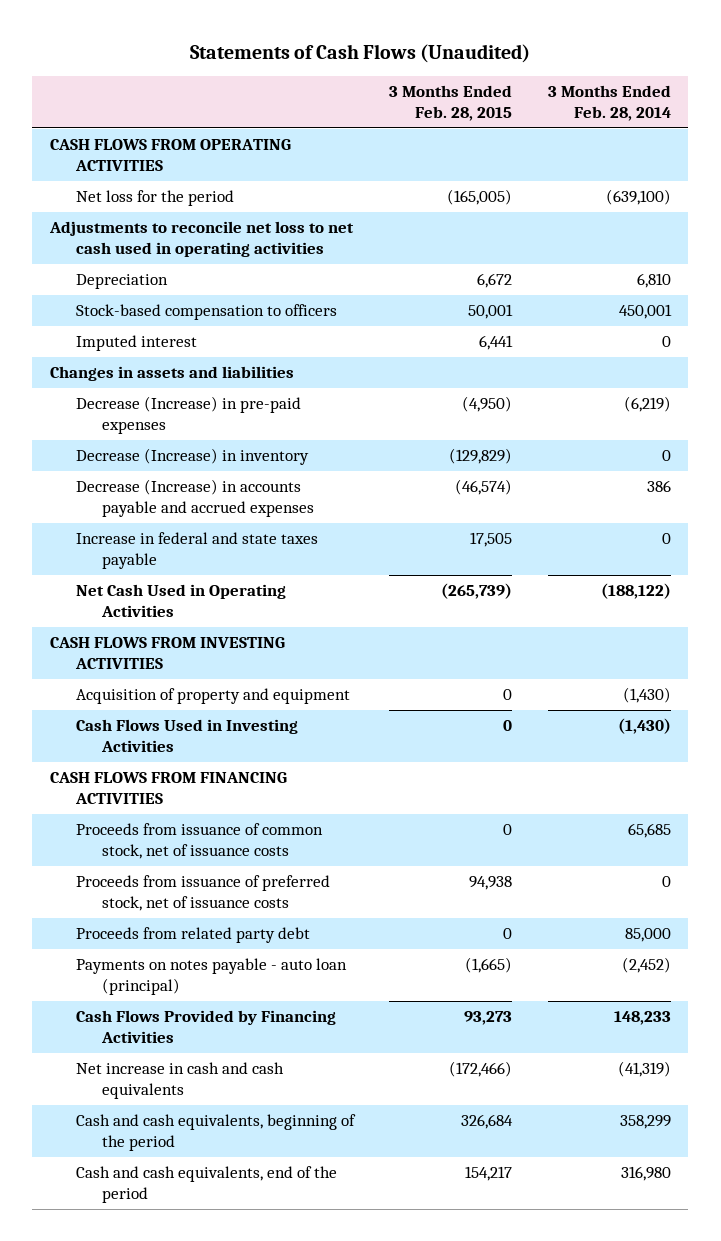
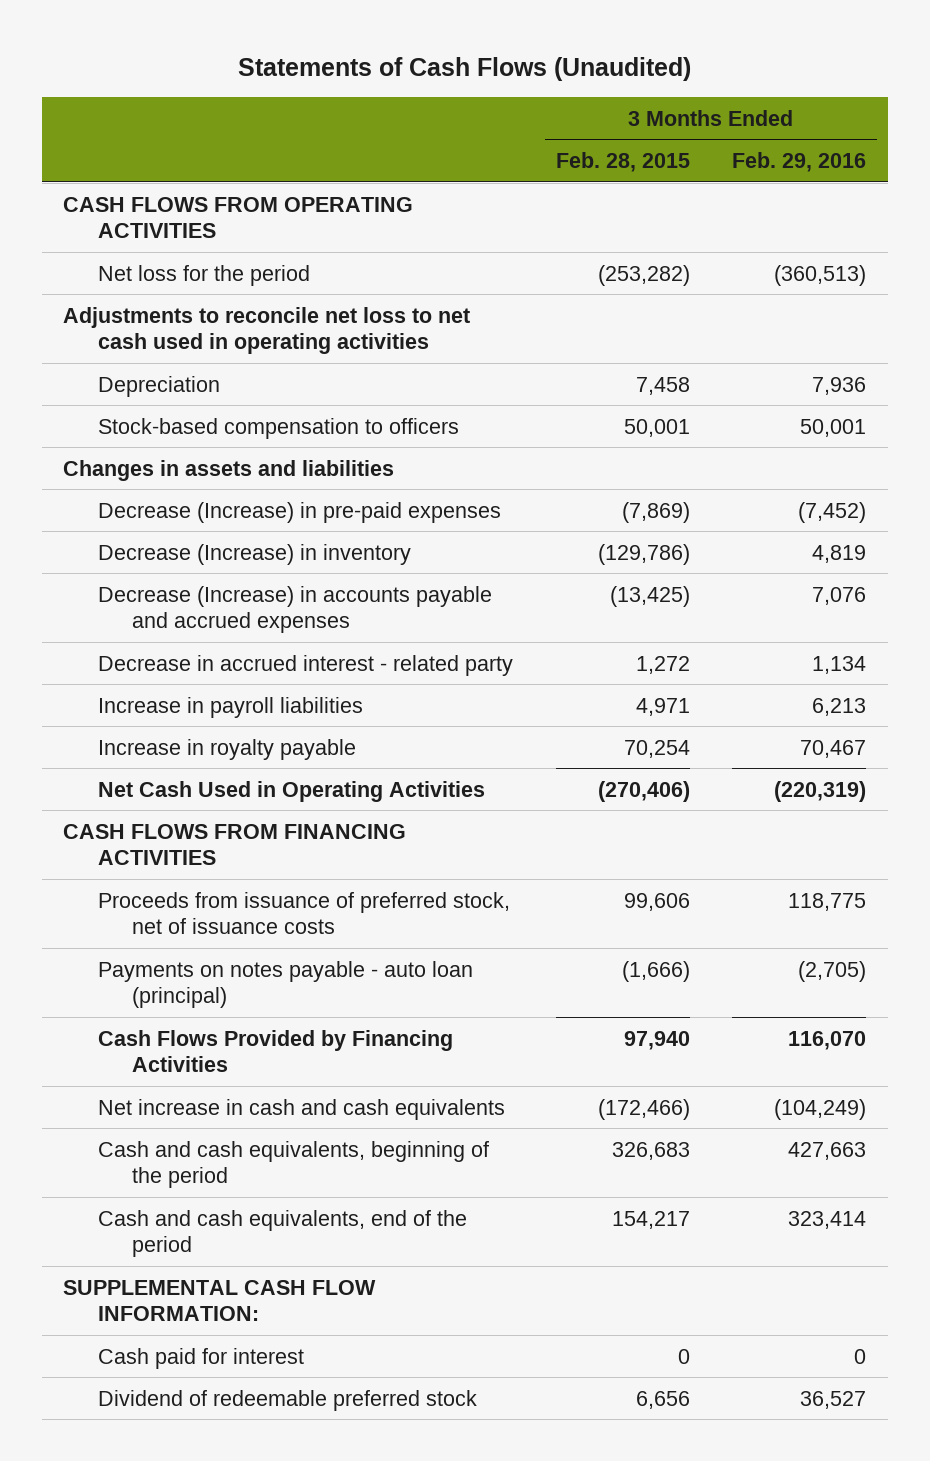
- | 3 Months Ended Feb. 28, 2015 | 3 Months Ended Feb. 28, 2014
+ | 3 Months Ended Feb. 28, 2015 | 3 Months Ended Feb. 29, 2016
- Net loss for the period | (165,005) | (639,100)
+ Net loss for the period | (253,282) | (360,513)
- Depreciation | 6,672 | 6,810
+ Depreciation | 7,458 | 7,936
- Imputed interest | 6,441 | 0
- Decrease (Increase) in pre-paid expenses | (4,950) | (6,219)
- Decrease (Increase) in inventory | (129,829) | 0
- Decrease (Increase) in accounts payable and accrued expenses | (46,574) | 386
- Increase in federal and state taxes payable | 17,505 | 0
- Net Cash Used in Operating Activities | (265,739) | (188,122)
- CASH FLOWS FROM INVESTING ACTIVITIES
- Acquisition of property and equipment | 0 | (1,430)
- Cash Flows Used in Investing Activities | 0 | (1,430)
+ Decrease (Increase) in pre-paid expenses | (7,869) | (7,452)
+ Decrease (Increase) in inventory | (129,786) | 4,819
+ Decrease (Increase) in accounts payable and accrued expenses | (13,425) | 7,076
+ Decrease in accrued interest - related party | 1,272 | 1,134
+ Increase in payroll liabilities | 4,971 | 6,213
+ Increase in royalty payable | 70,254 | 70,467
+ Net Cash Used in Operating Activities | (270,406) | (220,319)
- Proceeds from issuance of common stock, net of issuance costs | 0 | 65,685
- Proceeds from issuance of preferred stock, net of issuance costs | 94,938 | 0
- Proceeds from related party debt | 0 | 85,000
- Payments on notes payable - auto loan (principal) | (1,665) | (2,452)
- Cash Flows Provided by Financing Activities | 93,273 | 148,233
+ Proceeds from issuance of preferred stock, net of issuance costs | 99,606 | 118,775
+ Payments on notes payable - auto loan (principal) | (1,666) | (2,705)
+ Cash Flows Provided by Financing Activities | 97,940 | 116,070
- Cash and cash equivalents, beginning of the period | 326,684 | 358,299
+ Cash and cash equivalents, beginning of the period | 326,683 | 427,663
+ SUPPLEMENTAL CASH FLOW INFORMATION:
+ Cash paid for interest | 0 | 0
+ Dividend of redeemable preferred stock | 6,656 | 36,527

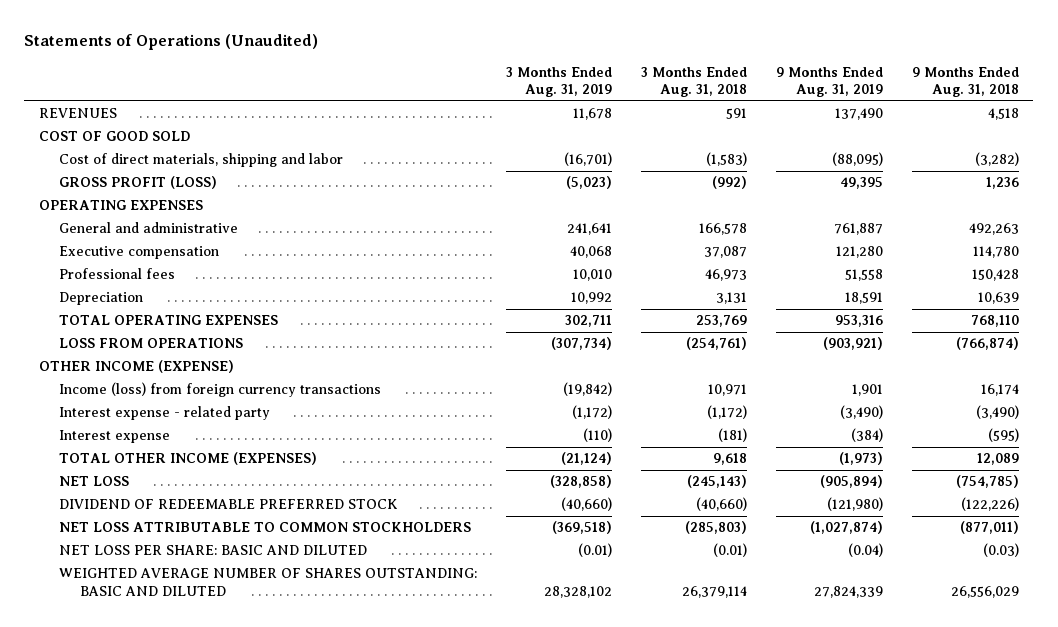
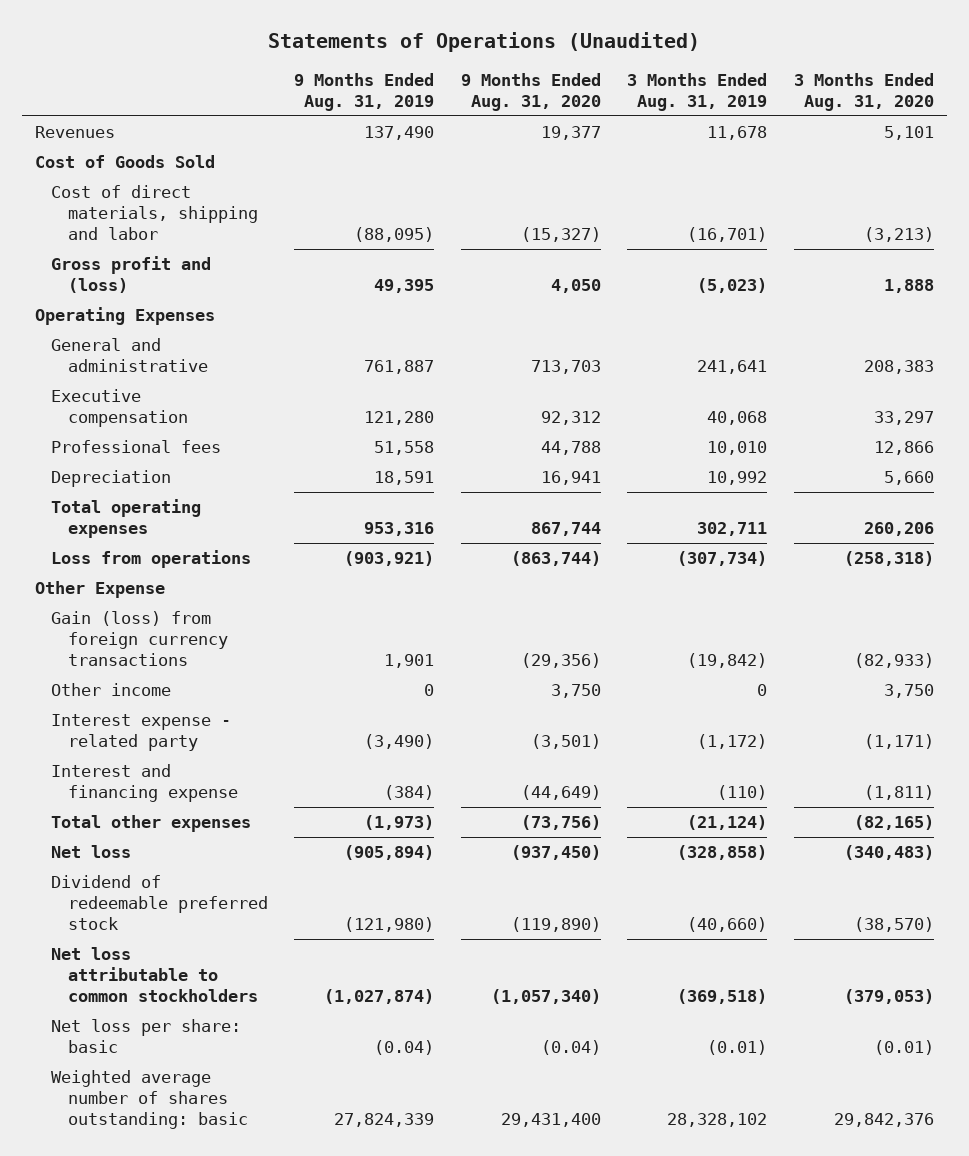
- | 3 Months Ended Aug. 31, 2019 | 3 Months Ended Aug. 31, 2018 | 9 Months Ended Aug. 31, 2019 | 9 Months Ended Aug. 31, 2018
+ | 9 Months Ended Aug. 31, 2019 | 9 Months Ended Aug. 31, 2020 | 3 Months Ended Aug. 31, 2019 | 3 Months Ended Aug. 31, 2020
- REVENUES | 11,678 | 591 | 137,490 | 4,518
- COST OF GOOD SOLD
+ Revenues | 137,490 | 19,377 | 11,678 | 5,101
+ Cost of Goods Sold
- GROSS PROFIT (LOSS) | (5,023) | (992) | 49,395 | 1,236
- OPERATING EXPENSES
+ Gross profit and (loss) | 49,395 | 4,050 | (5,023) | 1,888
+ Operating Expenses
- TOTAL OPERATING EXPENSES | 302,711 | 253,769 | 953,316 | 768,110
- LOSS FROM OPERATIONS | (307,734) | (254,761) | (903,921) | (766,874)
- OTHER INCOME (EXPENSE)
- Income (loss) from foreign currency transactions | (19,842) | 10,971 | 1,901 | 16,174
+ Total operating expenses | 953,316 | 867,744 | 302,711 | 260,206
+ Loss from operations | (903,921) | (863,744) | (307,734) | (258,318)
+ Other Expense
+ Gain (loss) from foreign currency transactions | 1,901 | (29,356) | (19,842) | (82,933)
+ Other income | 0 | 3,750 | 0 | 3,750
- Interest expense | (110) | (181) | (384) | (595)
- TOTAL OTHER INCOME (EXPENSES) | (21,124) | 9,618 | (1,973) | 12,089
- NET LOSS | (328,858) | (245,143) | (905,894) | (754,785)
- DIVIDEND OF REDEEMABLE PREFERRED STOCK | (40,660) | (40,660) | (121,980) | (122,226)
- NET LOSS ATTRIBUTABLE TO COMMON STOCKHOLDERS | (369,518) | (285,803) | (1,027,874) | (877,011)
- NET LOSS PER SHARE: BASIC AND DILUTED | (0.01) | (0.01) | (0.04) | (0.03)
- WEIGHTED AVERAGE NUMBER OF SHARES OUTSTANDING: BASIC AND DILUTED | 28,328,102 | 26,379,114 | 27,824,339 | 26,556,029
+ Interest and financing expense | (384) | (44,649) | (110) | (1,811)
+ Total other expenses | (1,973) | (73,756) | (21,124) | (82,165)
+ Net loss | (905,894) | (937,450) | (328,858) | (340,483)
+ Dividend of redeemable preferred stock | (121,980) | (119,890) | (40,660) | (38,570)
+ Net loss attributable to common stockholders | (1,027,874) | (1,057,340) | (369,518) | (379,053)
+ Net loss per share: basic | (0.04) | (0.04) | (0.01) | (0.01)
+ Weighted average number of shares outstanding: basic | 27,824,339 | 29,431,400 | 28,328,102 | 29,842,376

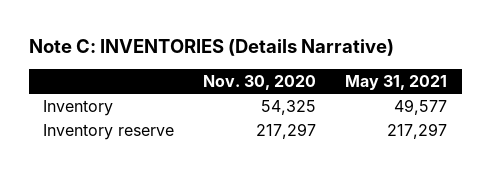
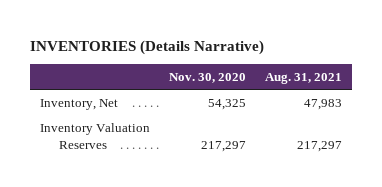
- Note C: INVENTORIES (Details Narrative)
+ INVENTORIES (Details Narrative)
- | Nov. 30, 2020 | May 31, 2021
+ | Nov. 30, 2020 | Aug. 31, 2021
- Inventory | 54,325 | 49,577
- Inventory reserve | 217,297 | 217,297
+ Inventory, Net | 54,325 | 47,983
+ Inventory Valuation Reserves | 217,297 | 217,297

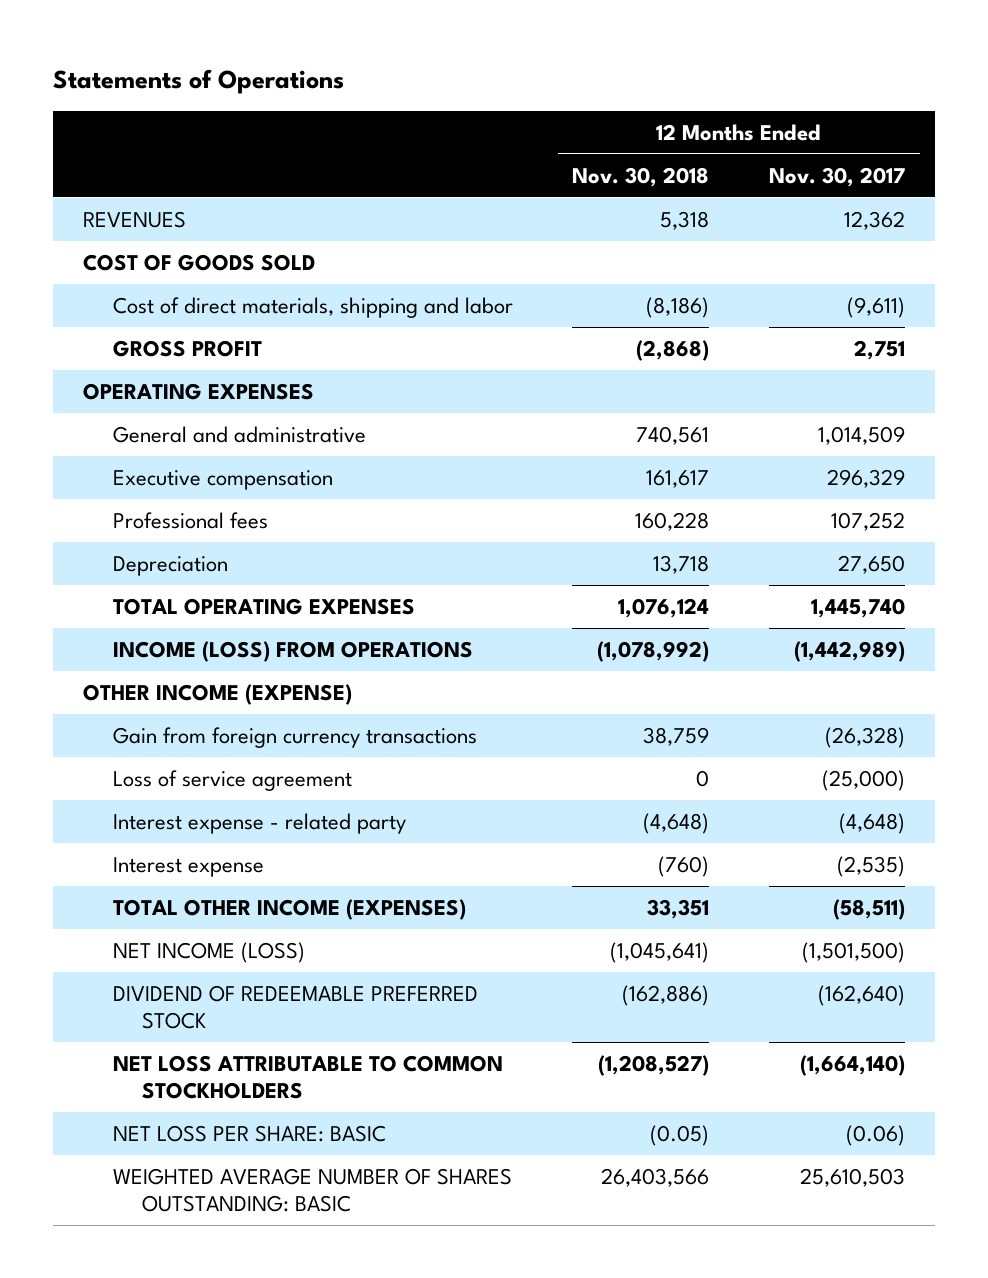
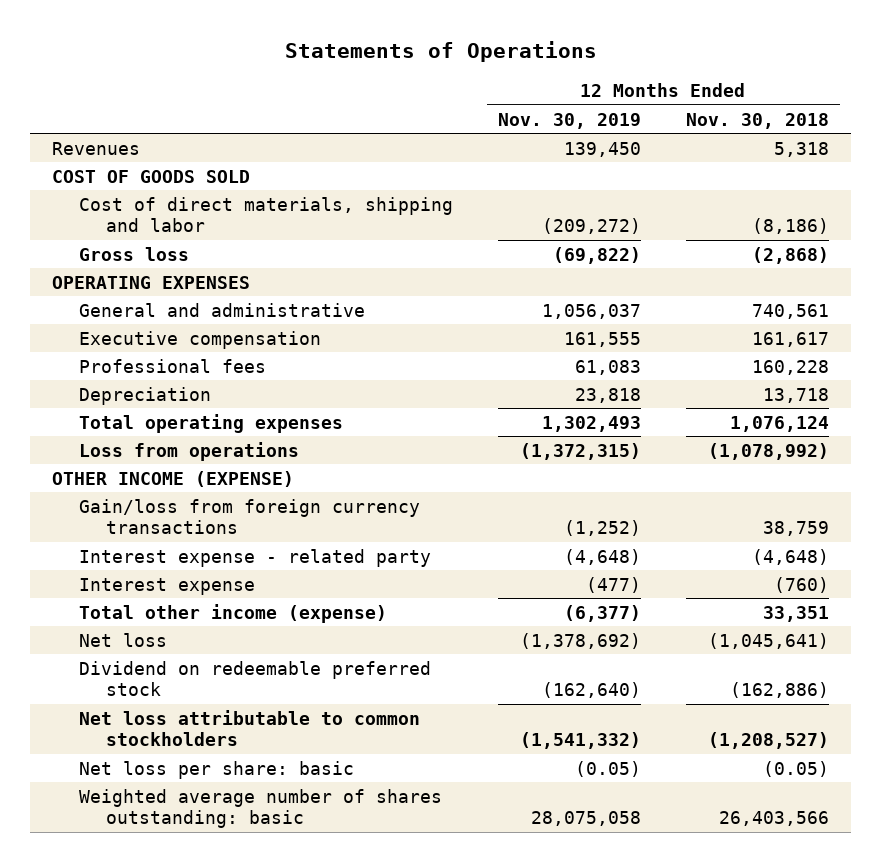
- | 12 Months Ended Nov. 30, 2018 | 12 Months Ended Nov. 30, 2017
+ | 12 Months Ended Nov. 30, 2019 | 12 Months Ended Nov. 30, 2018
- REVENUES | 5,318 | 12,362
+ Revenues | 139,450 | 5,318
- GROSS PROFIT | (2,868) | 2,751
+ Gross loss | (69,822) | (2,868)
- TOTAL OPERATING EXPENSES | 1,076,124 | 1,445,740
- INCOME (LOSS) FROM OPERATIONS | (1,078,992) | (1,442,989)
+ Total operating expenses | 1,302,493 | 1,076,124
+ Loss from operations | (1,372,315) | (1,078,992)
- Gain from foreign currency transactions | 38,759 | (26,328)
- Loss of service agreement | 0 | (25,000)
+ Gain/loss from foreign currency transactions | (1,252) | 38,759
- TOTAL OTHER INCOME (EXPENSES) | 33,351 | (58,511)
- NET INCOME (LOSS) | (1,045,641) | (1,501,500)
- DIVIDEND OF REDEEMABLE PREFERRED STOCK | (162,886) | (162,640)
- NET LOSS ATTRIBUTABLE TO COMMON STOCKHOLDERS | (1,208,527) | (1,664,140)
- NET LOSS PER SHARE: BASIC | (0.05) | (0.06)
- WEIGHTED AVERAGE NUMBER OF SHARES OUTSTANDING: BASIC | 26,403,566 | 25,610,503
+ Total other income (expense) | (6,377) | 33,351
+ Net loss | (1,378,692) | (1,045,641)
+ Dividend on redeemable preferred stock | (162,640) | (162,886)
+ Net loss attributable to common stockholders | (1,541,332) | (1,208,527)
+ Net loss per share: basic | (0.05) | (0.05)
+ Weighted average number of shares outstanding: basic | 28,075,058 | 26,403,566

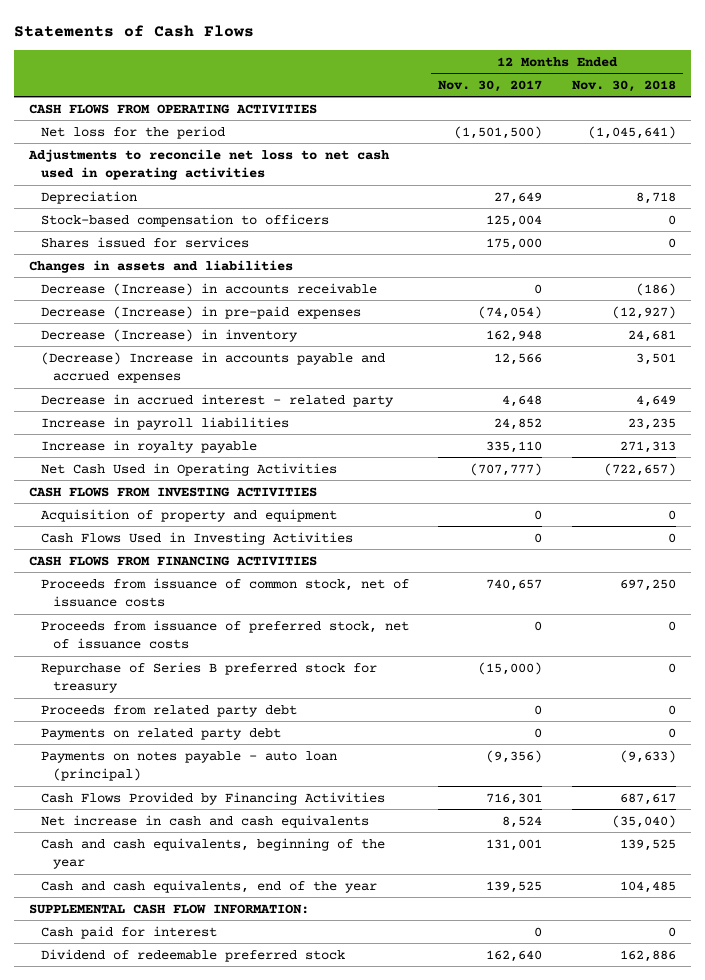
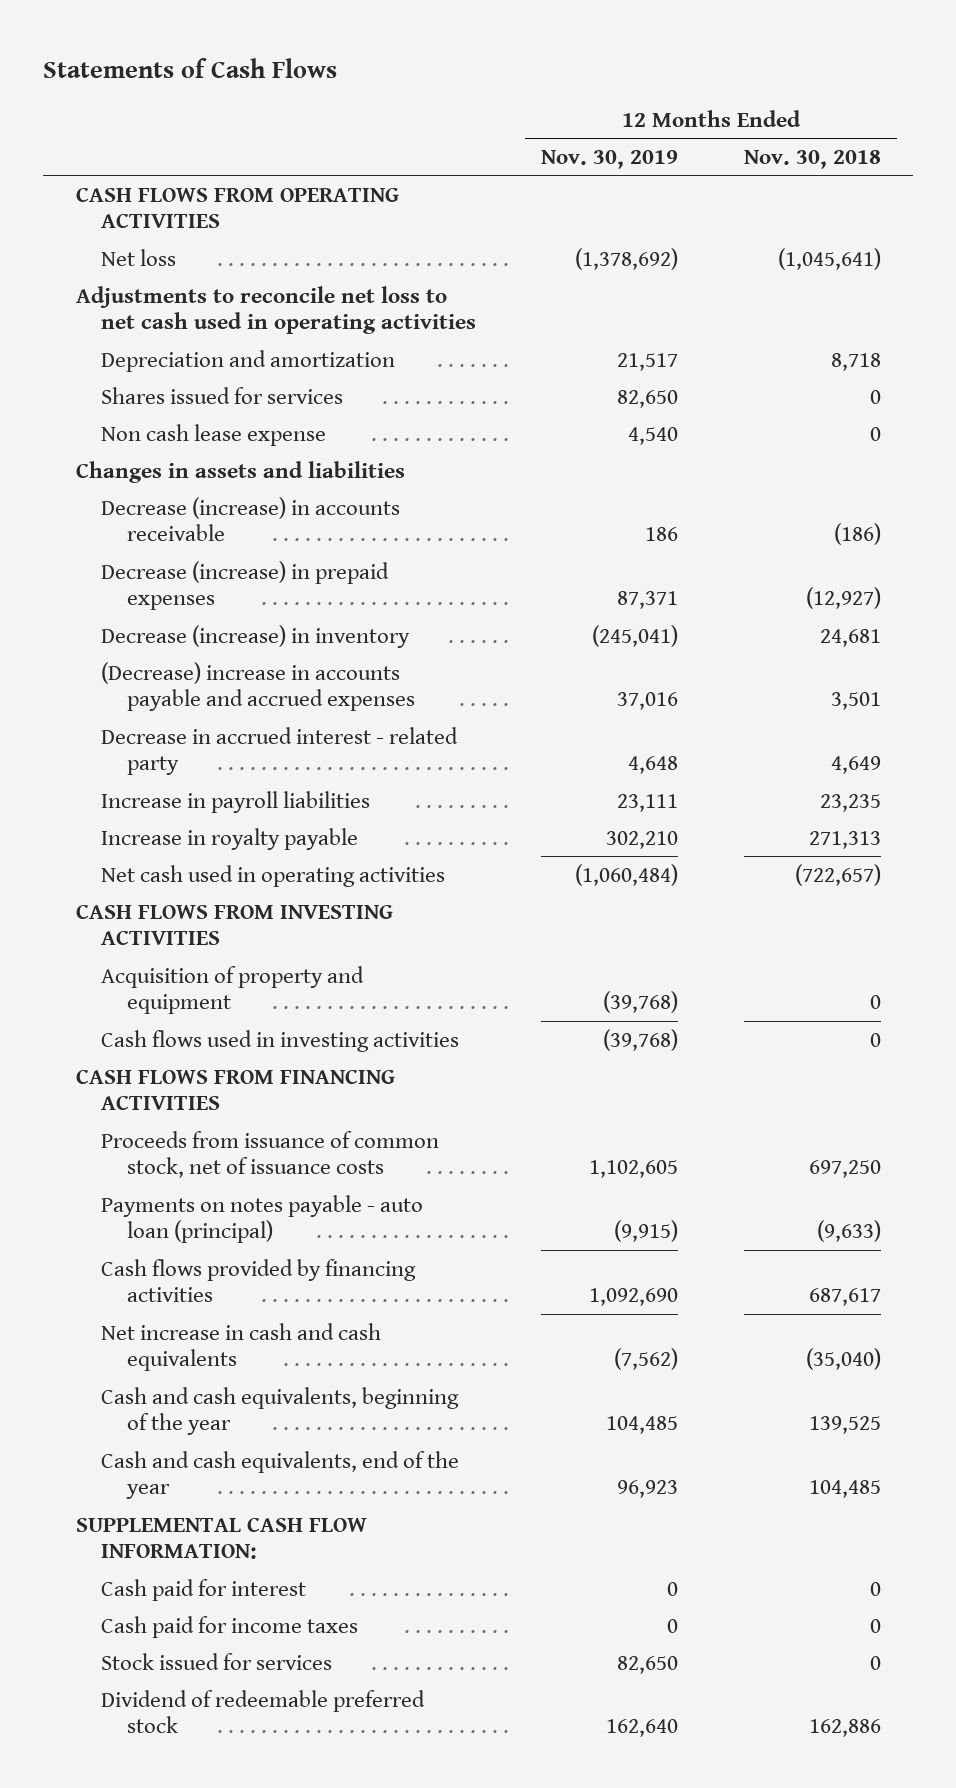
- | 12 Months Ended Nov. 30, 2017 | 12 Months Ended Nov. 30, 2018
+ | 12 Months Ended Nov. 30, 2019 | 12 Months Ended Nov. 30, 2018
- Net loss for the period | (1,501,500) | (1,045,641)
+ Net loss | (1,378,692) | (1,045,641)
- Depreciation | 27,649 | 8,718
- Stock-based compensation to officers | 125,004 | 0
+ Depreciation and amortization | 21,517 | 8,718
+ Non cash lease expense | 4,540 | 0
- Decrease (Increase) in accounts receivable | 0 | (186)
- Decrease (Increase) in pre-paid expenses | (74,054) | (12,927)
- Decrease (Increase) in inventory | 162,948 | 24,681
- (Decrease) Increase in accounts payable and accrued expenses | 12,566 | 3,501
+ Decrease (increase) in accounts receivable | 186 | (186)
+ Decrease (increase) in prepaid expenses | 87,371 | (12,927)
+ Decrease (increase) in inventory | (245,041) | 24,681
+ (Decrease) increase in accounts payable and accrued expenses | 37,016 | 3,501
- Net Cash Used in Operating Activities | (707,777) | (722,657)
+ Net cash used in operating activities | (1,060,484) | (722,657)
- Cash Flows Used in Investing Activities | 0 | 0
+ Cash flows used in investing activities | (39,768) | 0
- Proceeds from issuance of preferred stock, net of issuance costs | 0 | 0
- Repurchase of Series B preferred stock for treasury | (15,000) | 0
- Proceeds from related party debt | 0 | 0
- Payments on related party debt | 0 | 0
- Cash Flows Provided by Financing Activities | 716,301 | 687,617
+ Cash flows provided by financing activities | 1,092,690 | 687,617
+ Cash paid for income taxes | 0 | 0
+ Stock issued for services | 82,650 | 0

